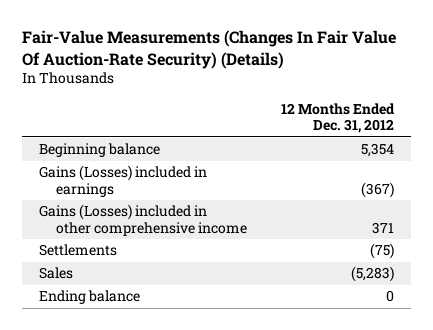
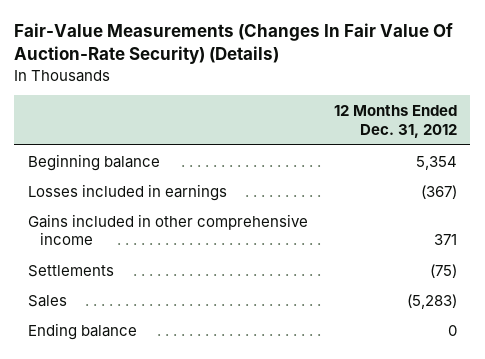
- Gains (Losses) included in earnings | (367)
- Gains (Losses) included in other comprehensive income | 371
+ Losses included in earnings | (367)
+ Gains included in other comprehensive income | 371

